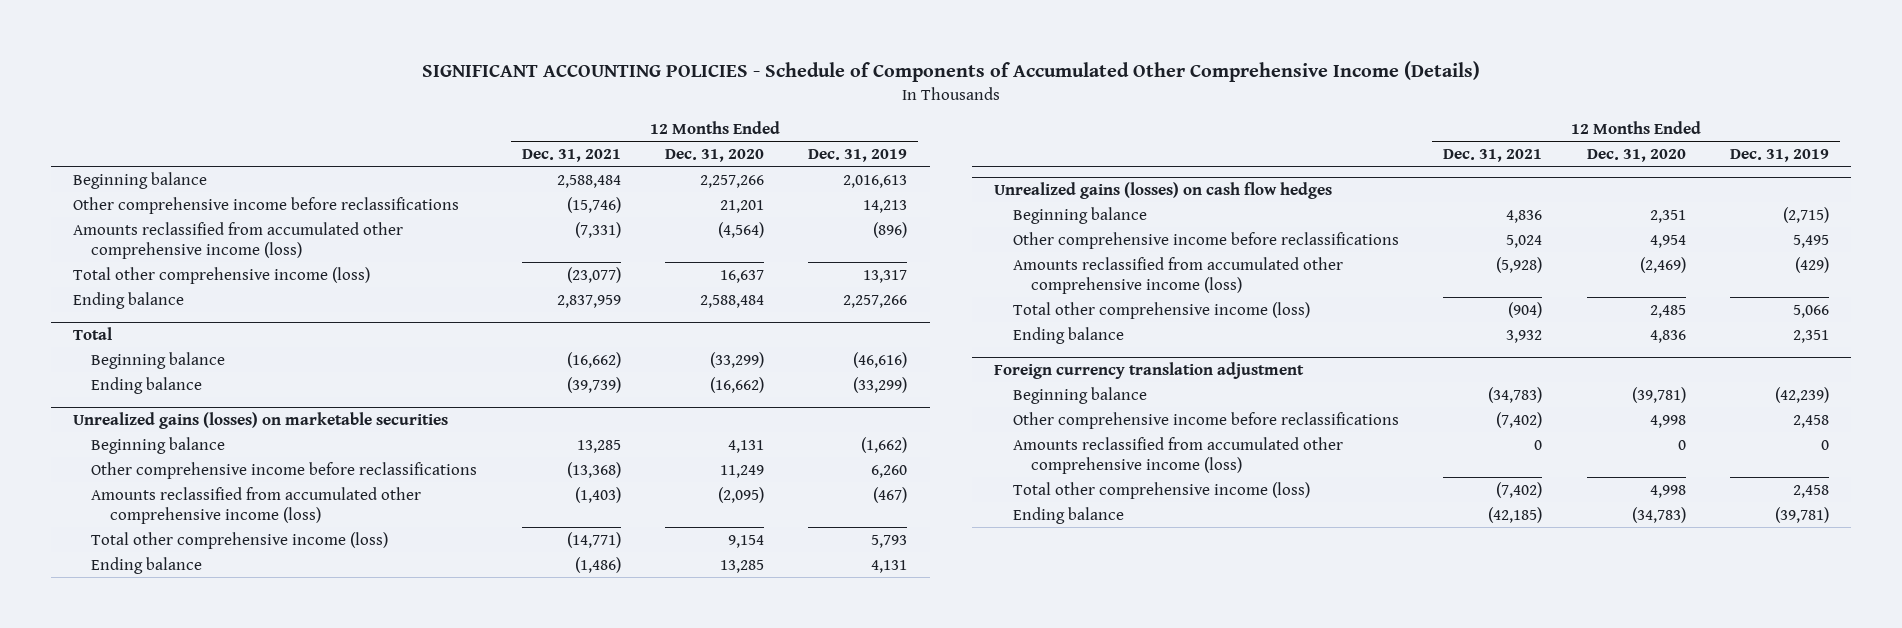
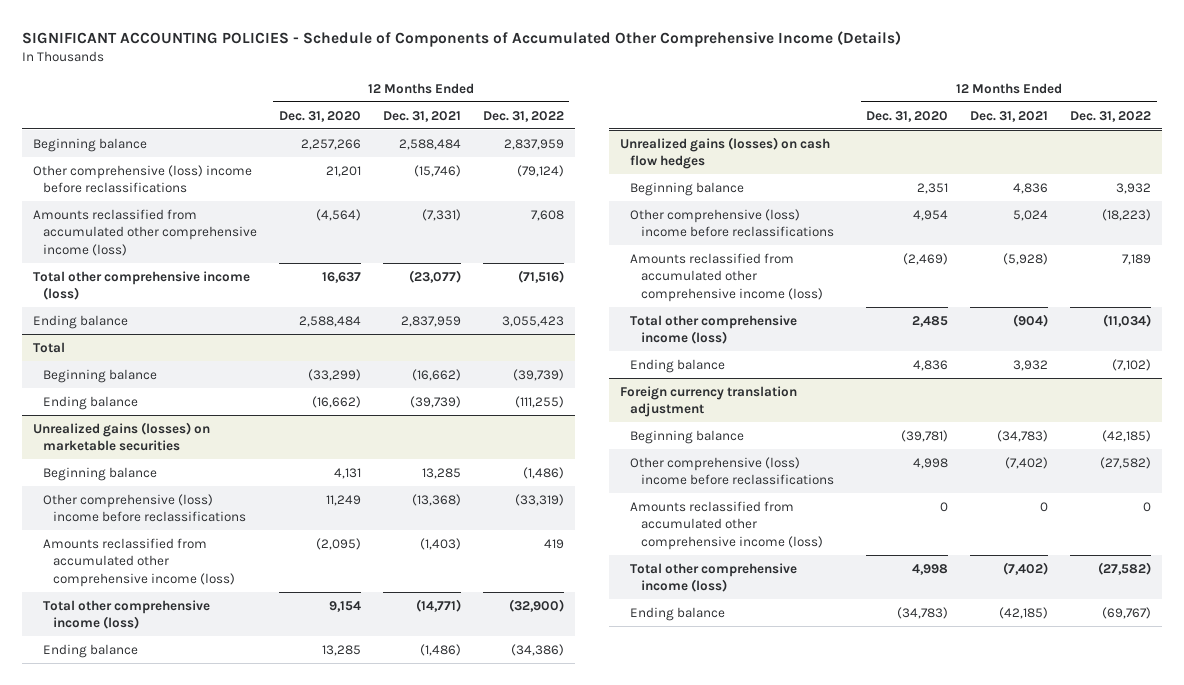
- | 12 Months Ended Dec. 31, 2021 | 12 Months Ended Dec. 31, 2020 | 12 Months Ended Dec. 31, 2019
+ | 12 Months Ended Dec. 31, 2020 | 12 Months Ended Dec. 31, 2021 | 12 Months Ended Dec. 31, 2022
- Other comprehensive income before reclassifications | (15,746) | 21,201 | 14,213
+ Other comprehensive (loss) income before reclassifications | 21,201 | (15,746) | (79,124)
@ Unrealized gains (losses) on marketable securities
- Other comprehensive income before reclassifications | (13,368) | 11,249 | 6,260
+ Other comprehensive (loss) income before reclassifications | 11,249 | (13,368) | (33,319)
@ Unrealized gains (losses) on cash flow hedges
- Other comprehensive income before reclassifications | 5,024 | 4,954 | 5,495
+ Other comprehensive (loss) income before reclassifications | 4,954 | 5,024 | (18,223)
@ Foreign currency translation adjustment
- Other comprehensive income before reclassifications | (7,402) | 4,998 | 2,458
+ Other comprehensive (loss) income before reclassifications | 4,998 | (7,402) | (27,582)

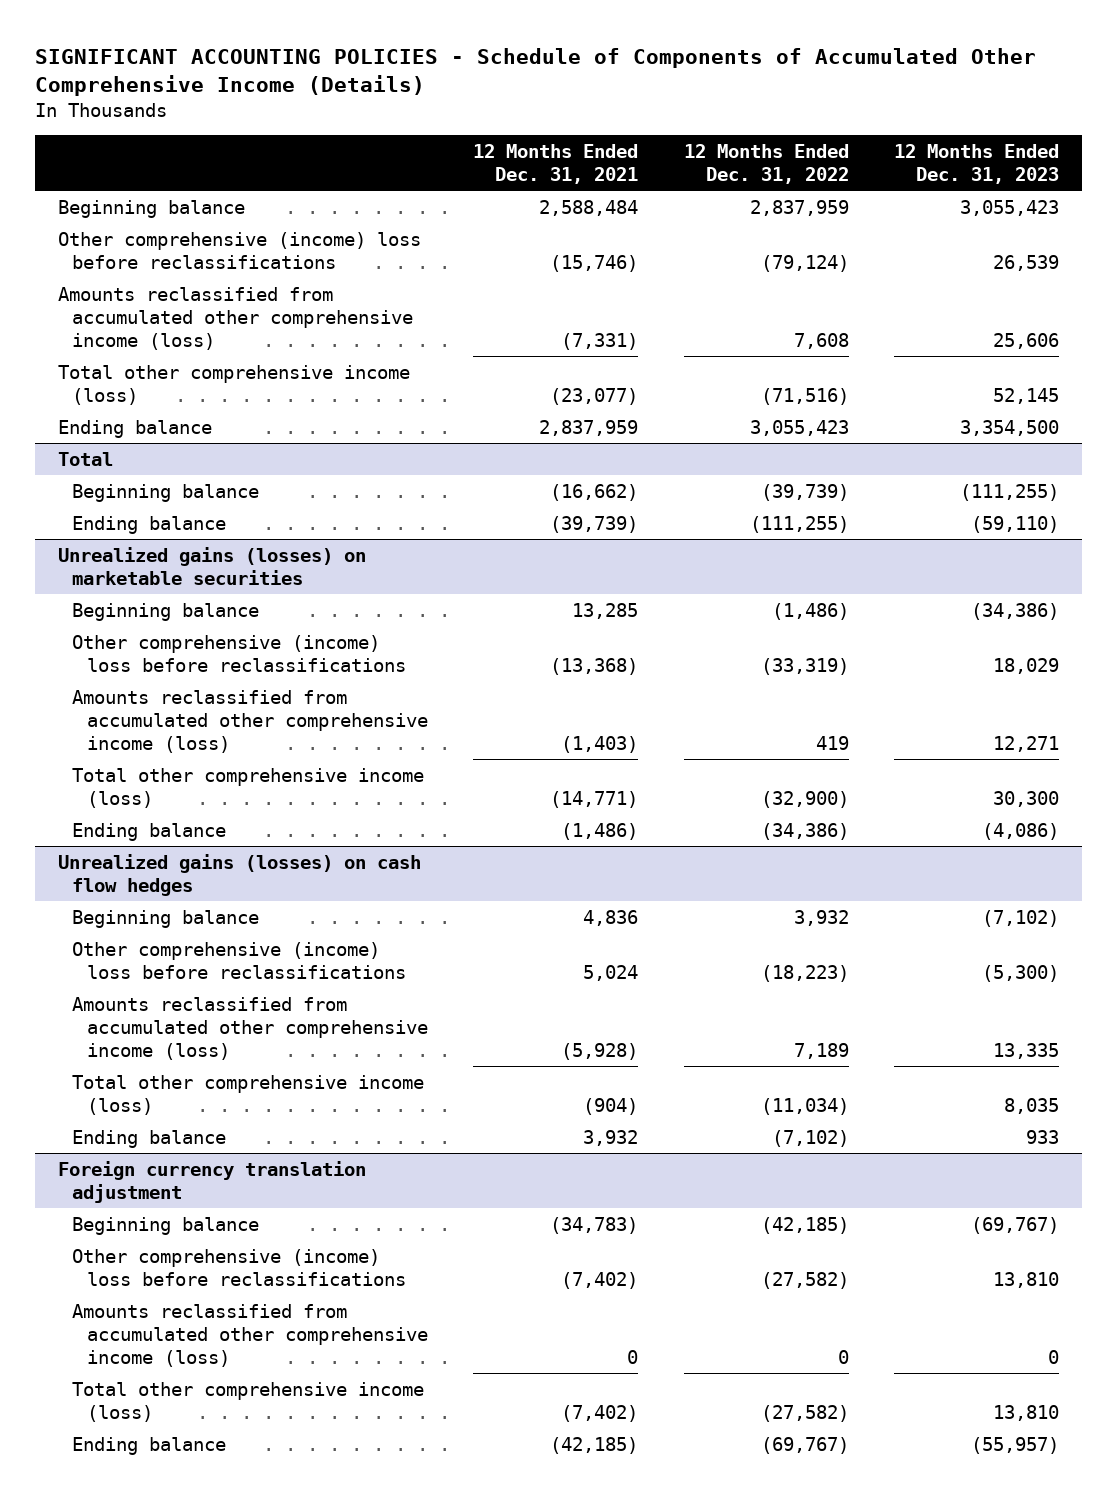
- | 12 Months Ended Dec. 31, 2020 | 12 Months Ended Dec. 31, 2021 | 12 Months Ended Dec. 31, 2022
+ | 12 Months Ended Dec. 31, 2021 | 12 Months Ended Dec. 31, 2022 | 12 Months Ended Dec. 31, 2023
- Other comprehensive (loss) income before reclassifications | 21,201 | (15,746) | (79,124)
+ Other comprehensive (income) loss before reclassifications | (15,746) | (79,124) | 26,539
@ Unrealized gains (losses) on marketable securities
- Other comprehensive (loss) income before reclassifications | 11,249 | (13,368) | (33,319)
+ Other comprehensive (income) loss before reclassifications | (13,368) | (33,319) | 18,029
@ Unrealized gains (losses) on cash flow hedges
- Other comprehensive (loss) income before reclassifications | 4,954 | 5,024 | (18,223)
+ Other comprehensive (income) loss before reclassifications | 5,024 | (18,223) | (5,300)
@ Foreign currency translation adjustment
- Other comprehensive (loss) income before reclassifications | 4,998 | (7,402) | (27,582)
+ Other comprehensive (income) loss before reclassifications | (7,402) | (27,582) | 13,810

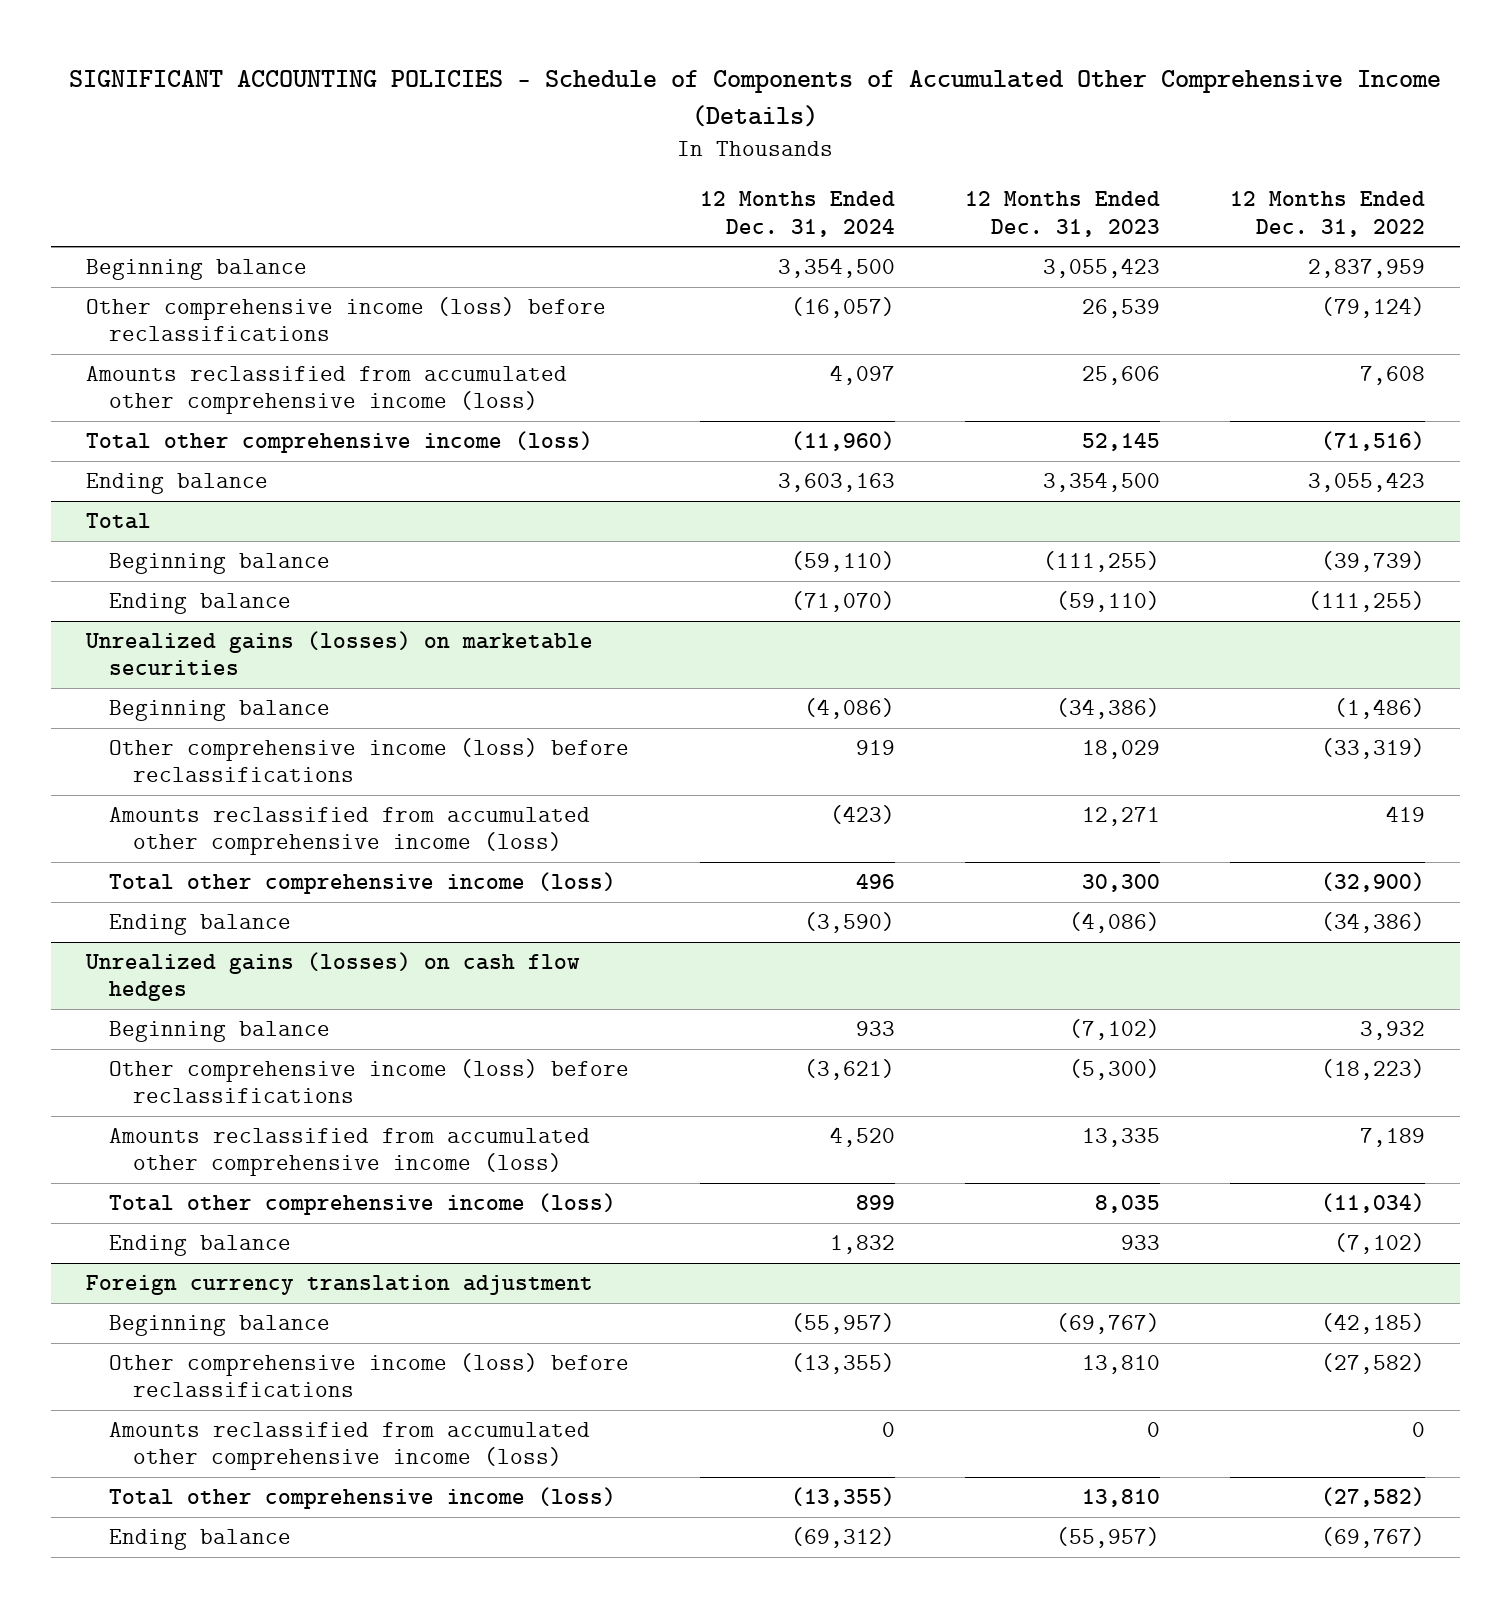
- | 12 Months Ended Dec. 31, 2021 | 12 Months Ended Dec. 31, 2022 | 12 Months Ended Dec. 31, 2023
+ | 12 Months Ended Dec. 31, 2024 | 12 Months Ended Dec. 31, 2023 | 12 Months Ended Dec. 31, 2022
- Other comprehensive (income) loss before reclassifications | (15,746) | (79,124) | 26,539
+ Other comprehensive income (loss) before reclassifications | (16,057) | 26,539 | (79,124)
@ Unrealized gains (losses) on marketable securities
- Other comprehensive (income) loss before reclassifications | (13,368) | (33,319) | 18,029
+ Other comprehensive income (loss) before reclassifications | 919 | 18,029 | (33,319)
@ Unrealized gains (losses) on cash flow hedges
- Other comprehensive (income) loss before reclassifications | 5,024 | (18,223) | (5,300)
+ Other comprehensive income (loss) before reclassifications | (3,621) | (5,300) | (18,223)
@ Foreign currency translation adjustment
- Other comprehensive (income) loss before reclassifications | (7,402) | (27,582) | 13,810
+ Other comprehensive income (loss) before reclassifications | (13,355) | 13,810 | (27,582)

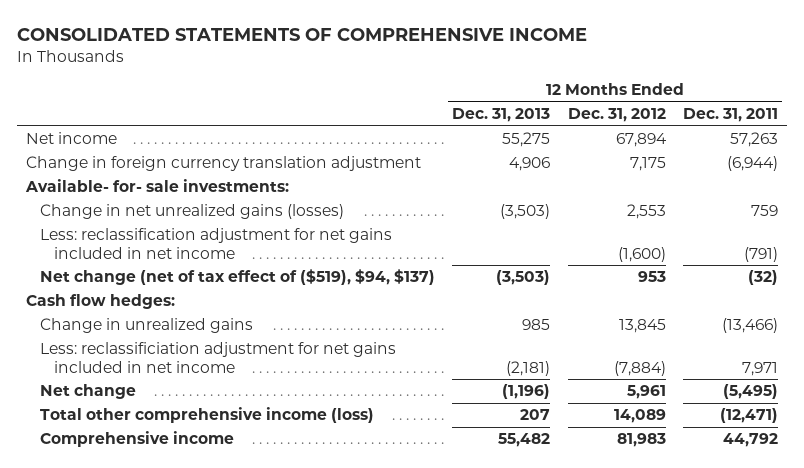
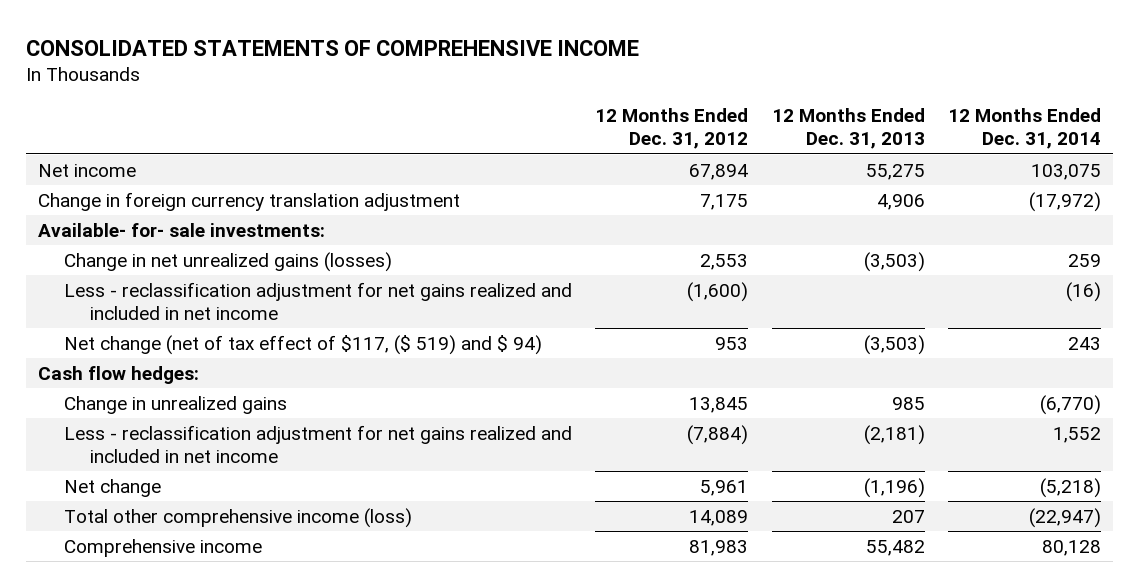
- | 12 Months Ended Dec. 31, 2013 | 12 Months Ended Dec. 31, 2012 | 12 Months Ended Dec. 31, 2011
+ | 12 Months Ended Dec. 31, 2012 | 12 Months Ended Dec. 31, 2013 | 12 Months Ended Dec. 31, 2014
- Less: reclassification adjustment for net gains included in net income | | (1,600) | (791)
- Net change (net of tax effect of ($519), $94, $137) | (3,503) | 953 | (32)
+ Less - reclassification adjustment for net gains realized and included in net income | (1,600) | | (16)
+ Net change (net of tax effect of $117, ($ 519) and $ 94) | 953 | (3,503) | 243
- Less: reclassificiation adjustment for net gains included in net income | (2,181) | (7,884) | 7,971
+ Less - reclassification adjustment for net gains realized and included in net income | (7,884) | (2,181) | 1,552

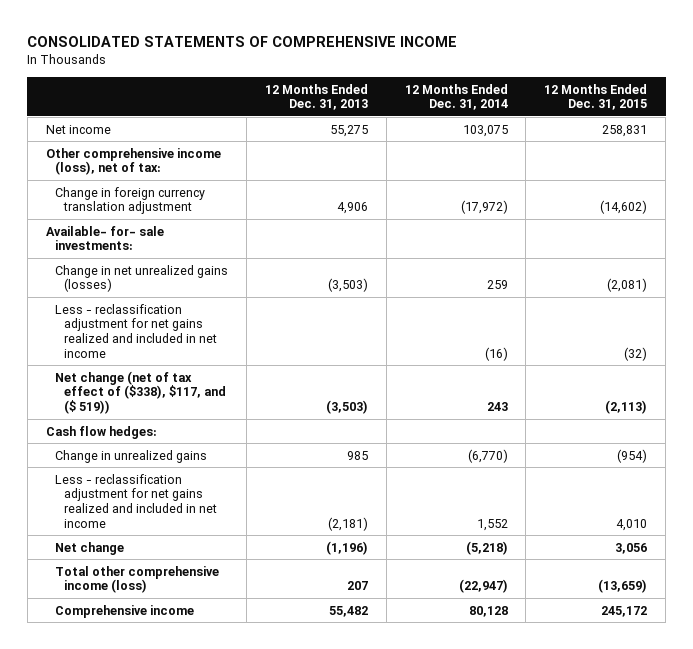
- | 12 Months Ended Dec. 31, 2012 | 12 Months Ended Dec. 31, 2013 | 12 Months Ended Dec. 31, 2014
+ | 12 Months Ended Dec. 31, 2013 | 12 Months Ended Dec. 31, 2014 | 12 Months Ended Dec. 31, 2015
+ Other comprehensive income (loss), net of tax:
- Net change (net of tax effect of $117, ($ 519) and $ 94) | 953 | (3,503) | 243
+ Net change (net of tax effect of ($338), $117, and ($ 519)) | (3,503) | 243 | (2,113)

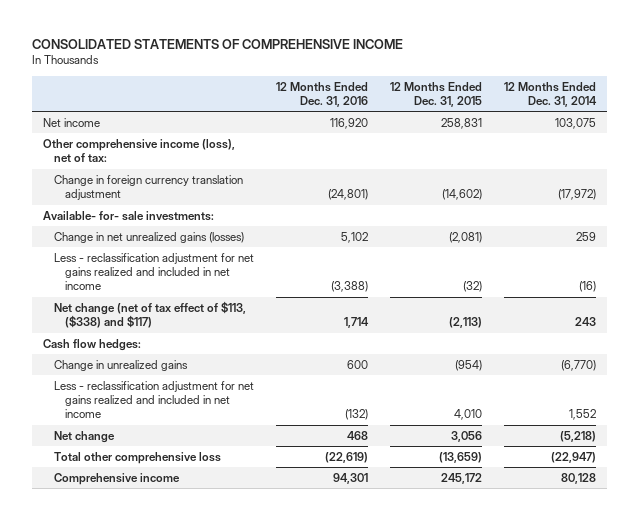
- | 12 Months Ended Dec. 31, 2013 | 12 Months Ended Dec. 31, 2014 | 12 Months Ended Dec. 31, 2015
+ | 12 Months Ended Dec. 31, 2016 | 12 Months Ended Dec. 31, 2015 | 12 Months Ended Dec. 31, 2014
- Net change (net of tax effect of ($338), $117, and ($ 519)) | (3,503) | 243 | (2,113)
+ Net change (net of tax effect of $113, ($338) and $117) | 1,714 | (2,113) | 243
- Total other comprehensive income (loss) | 207 | (22,947) | (13,659)
+ Total other comprehensive loss | (22,619) | (13,659) | (22,947)

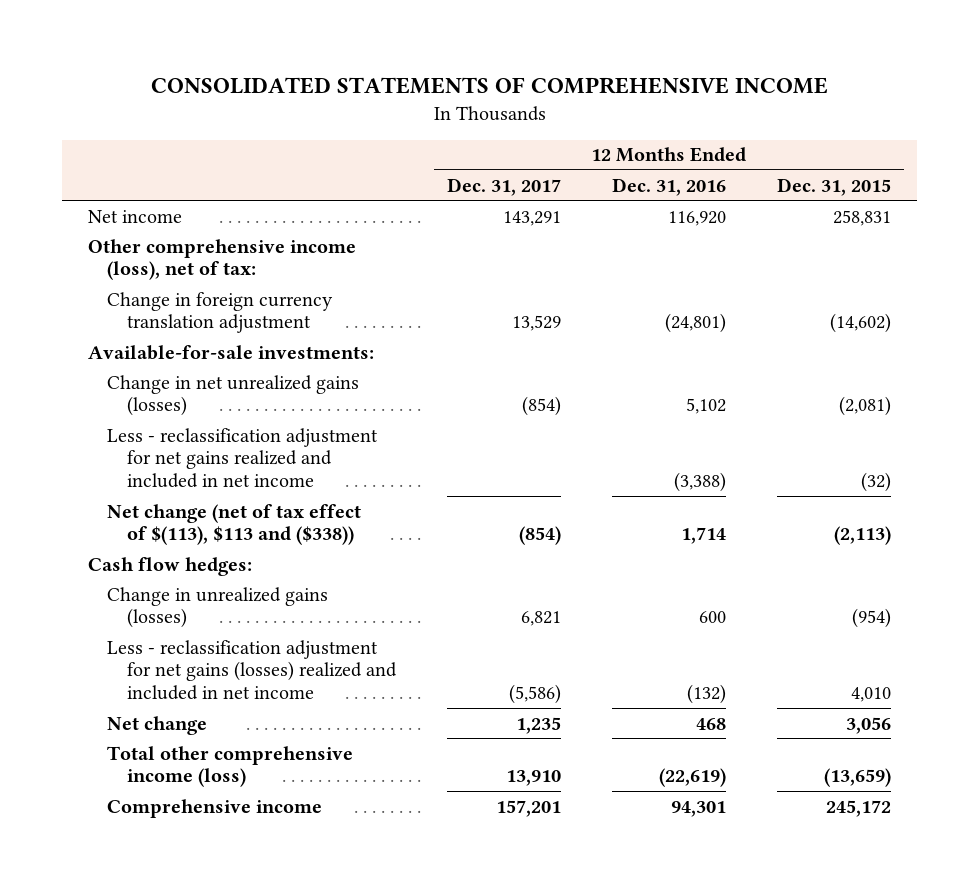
- | 12 Months Ended Dec. 31, 2016 | 12 Months Ended Dec. 31, 2015 | 12 Months Ended Dec. 31, 2014
+ | 12 Months Ended Dec. 31, 2017 | 12 Months Ended Dec. 31, 2016 | 12 Months Ended Dec. 31, 2015
- Available- for- sale investments:
+ Available-for-sale investments:
- Net change (net of tax effect of $113, ($338) and $117) | 1,714 | (2,113) | 243
+ Net change (net of tax effect of $(113), $113 and ($338)) | (854) | 1,714 | (2,113)
- Change in unrealized gains | 600 | (954) | (6,770)
- Less - reclassification adjustment for net gains realized and included in net income | (132) | 4,010 | 1,552
+ Change in unrealized gains (losses) | 6,821 | 600 | (954)
+ Less - reclassification adjustment for net gains (losses) realized and included in net income | (5,586) | (132) | 4,010
- Total other comprehensive loss | (22,619) | (13,659) | (22,947)
+ Total other comprehensive income (loss) | 13,910 | (22,619) | (13,659)

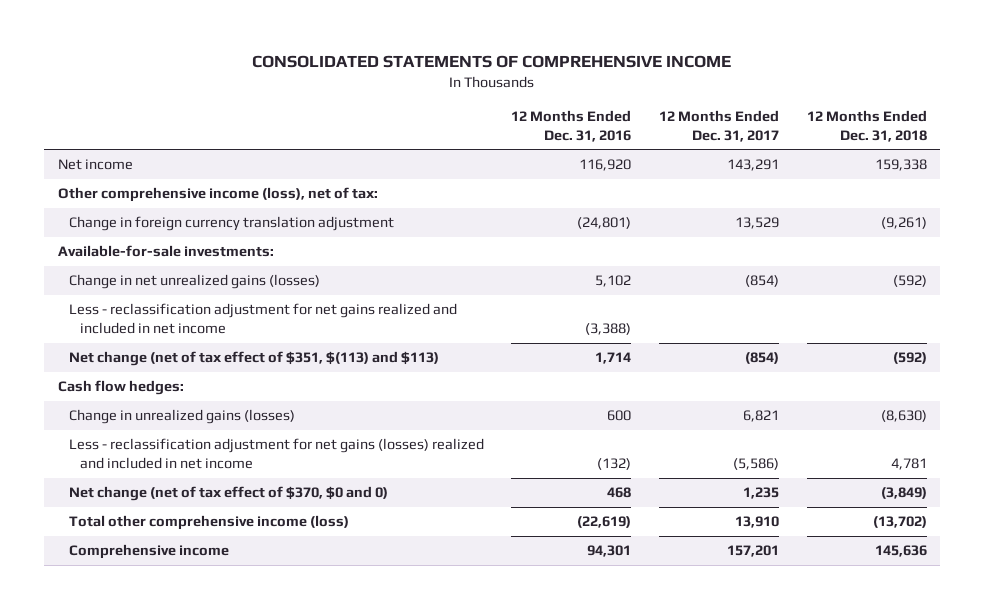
- | 12 Months Ended Dec. 31, 2017 | 12 Months Ended Dec. 31, 2016 | 12 Months Ended Dec. 31, 2015
+ | 12 Months Ended Dec. 31, 2016 | 12 Months Ended Dec. 31, 2017 | 12 Months Ended Dec. 31, 2018
- Net change (net of tax effect of $(113), $113 and ($338)) | (854) | 1,714 | (2,113)
+ Net change (net of tax effect of $351, $(113) and $113) | 1,714 | (854) | (592)
- Net change | 1,235 | 468 | 3,056
+ Net change (net of tax effect of $370, $0 and 0) | 468 | 1,235 | (3,849)

